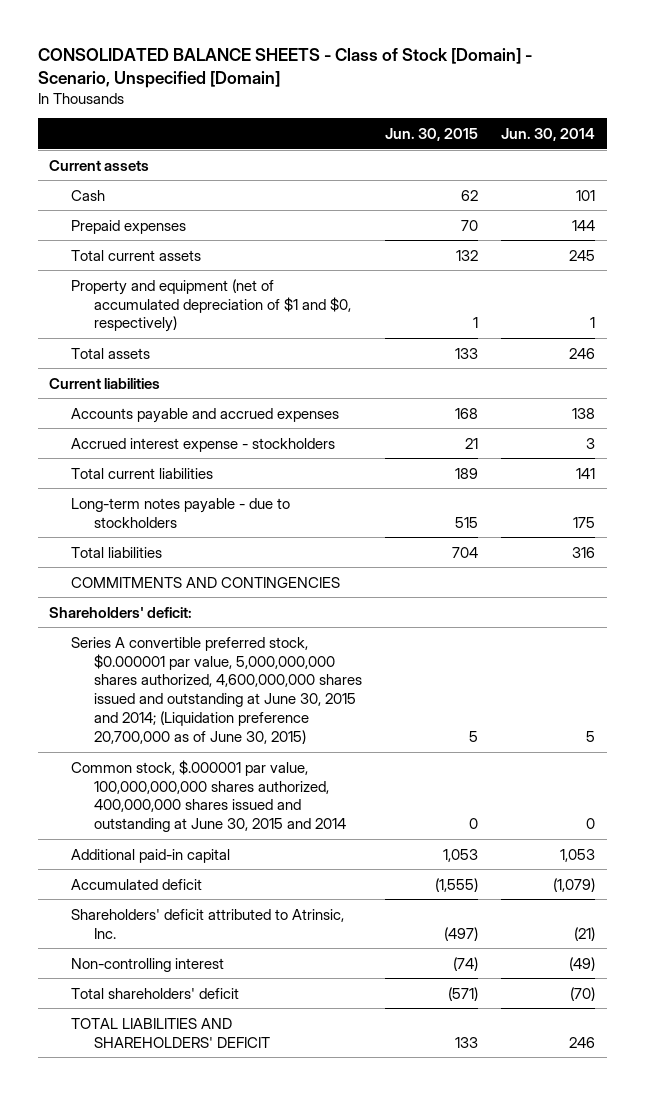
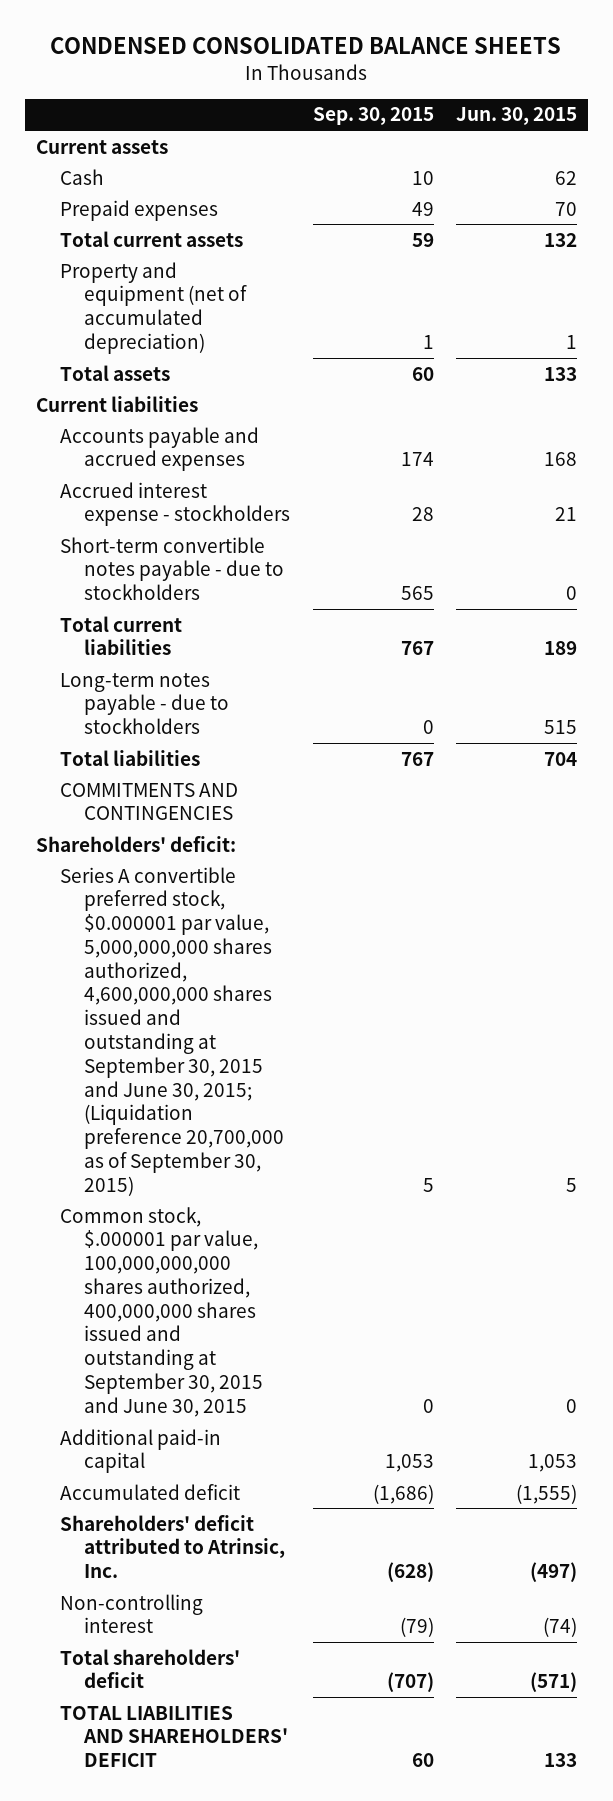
- CONSOLIDATED BALANCE SHEETS - Class of Stock [Domain] - Scenario, Unspecified [Domain]
+ CONDENSED CONSOLIDATED BALANCE SHEETS
- | Jun. 30, 2015 | Jun. 30, 2014
+ | Sep. 30, 2015 | Jun. 30, 2015
- Property and equipment (net of accumulated depreciation of $1 and $0, respectively) | 1 | 1
+ Property and equipment (net of accumulated depreciation) | 1 | 1
+ Short-term convertible notes payable - due to stockholders | 565 | 0
- Series A convertible preferred stock, $0.000001 par value, 5,000,000,000 shares authorized, 4,600,000,000 shares issued and outstanding at June 30, 2015 and 2014; (Liquidation preference 20,700,000 as of June 30, 2015) | 5 | 5
- Common stock, $.000001 par value, 100,000,000,000 shares authorized, 400,000,000 shares issued and outstanding at June 30, 2015 and 2014 | 0 | 0
+ Series A convertible preferred stock, $0.000001 par value, 5,000,000,000 shares authorized, 4,600,000,000 shares issued and outstanding at September 30, 2015 and June 30, 2015; (Liquidation preference 20,700,000 as of September 30, 2015) | 5 | 5
+ Common stock, $.000001 par value, 100,000,000,000 shares authorized, 400,000,000 shares issued and outstanding at September 30, 2015 and June 30, 2015 | 0 | 0

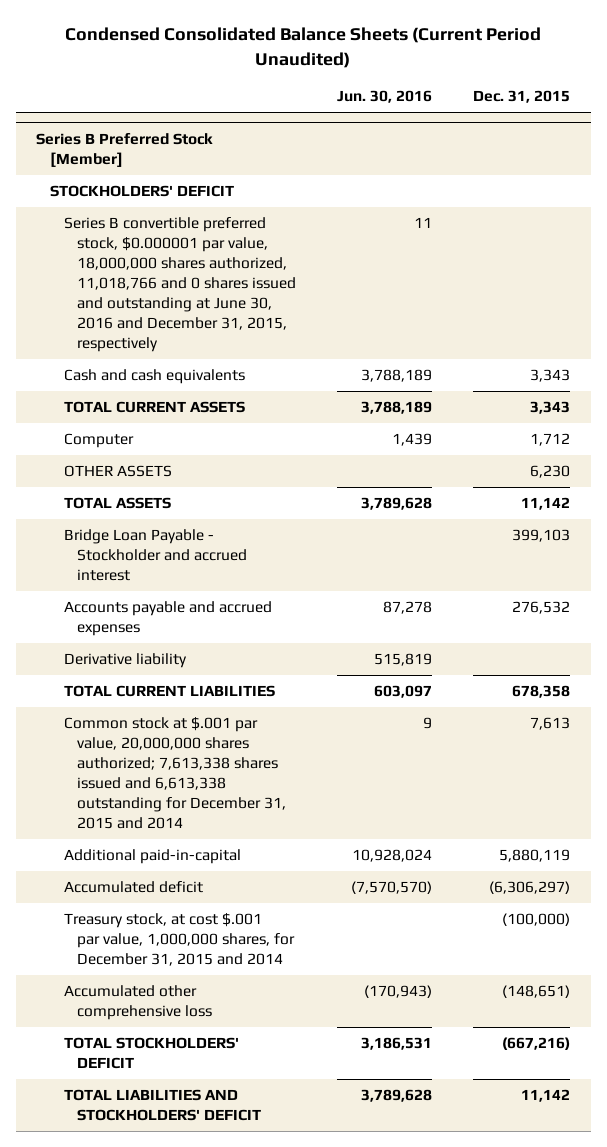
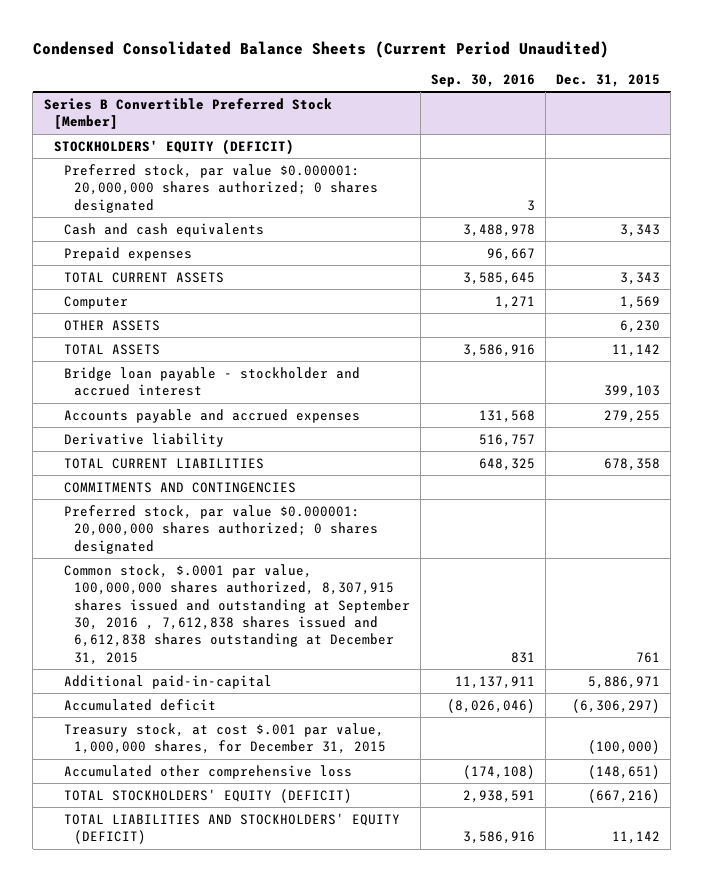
- | Jun. 30, 2016 | Dec. 31, 2015
+ | Sep. 30, 2016 | Dec. 31, 2015
- Series B Preferred Stock [Member]
- STOCKHOLDERS' DEFICIT
- Series B convertible preferred stock, $0.000001 par value, 18,000,000 shares authorized, 11,018,766 and 0 shares issued and outstanding at June 30, 2016 and December 31, 2015, respectively | 11 |
+ Series B Convertible Preferred Stock [Member]
+ STOCKHOLDERS' EQUITY (DEFICIT)
+ Preferred stock, par value $0.000001: 20,000,000 shares authorized; 0 shares designated | 3 |
+ Prepaid expenses | 96,667 |
- Computer | 1,439 | 1,712
+ Computer | 1,271 | 1,569
- Bridge Loan Payable - Stockholder and accrued interest | | 399,103
- Accounts payable and accrued expenses | 87,278 | 276,532
+ Bridge loan payable - stockholder and accrued interest | | 399,103
+ Accounts payable and accrued expenses | 131,568 | 279,255
- Common stock at $.001 par value, 20,000,000 shares authorized; 7,613,338 shares issued and 6,613,338 outstanding for December 31, 2015 and 2014 | 9 | 7,613
- Additional paid-in-capital | 10,928,024 | 5,880,119
+ COMMITMENTS AND CONTINGENCIES
+ Preferred stock, par value $0.000001: 20,000,000 shares authorized; 0 shares designated
+ Common stock, $.0001 par value, 100,000,000 shares authorized, 8,307,915 shares issued and outstanding at September 30, 2016 , 7,612,838 shares issued and 6,612,838 shares outstanding at December 31, 2015 | 831 | 761
+ Additional paid-in-capital | 11,137,911 | 5,886,971
- Treasury stock, at cost $.001 par value, 1,000,000 shares, for December 31, 2015 and 2014 | | (100,000)
+ Treasury stock, at cost $.001 par value, 1,000,000 shares, for December 31, 2015 | | (100,000)
- TOTAL STOCKHOLDERS' DEFICIT | 3,186,531 | (667,216)
- TOTAL LIABILITIES AND STOCKHOLDERS' DEFICIT | 3,789,628 | 11,142
+ TOTAL STOCKHOLDERS' EQUITY (DEFICIT) | 2,938,591 | (667,216)
+ TOTAL LIABILITIES AND STOCKHOLDERS' EQUITY (DEFICIT) | 3,586,916 | 11,142

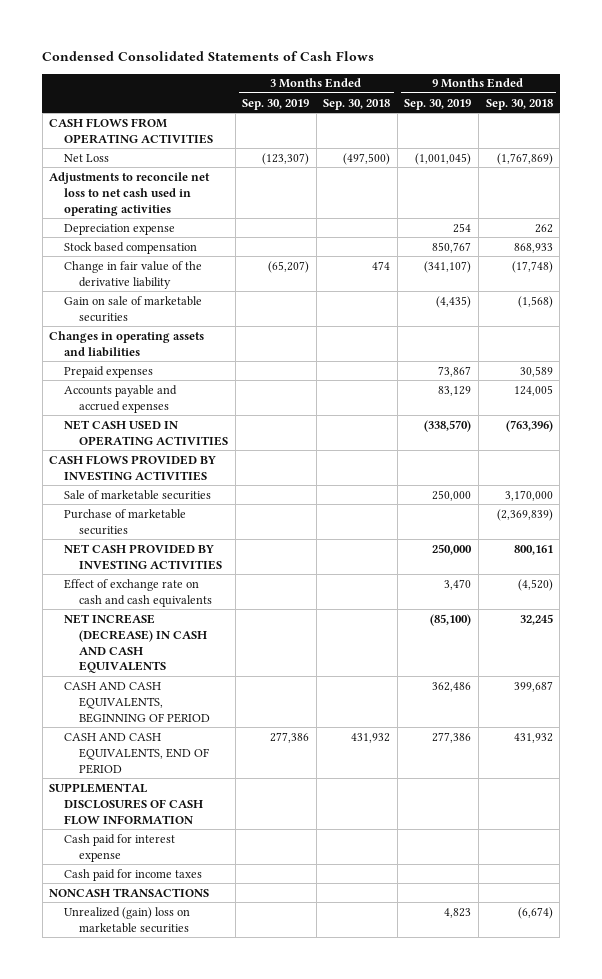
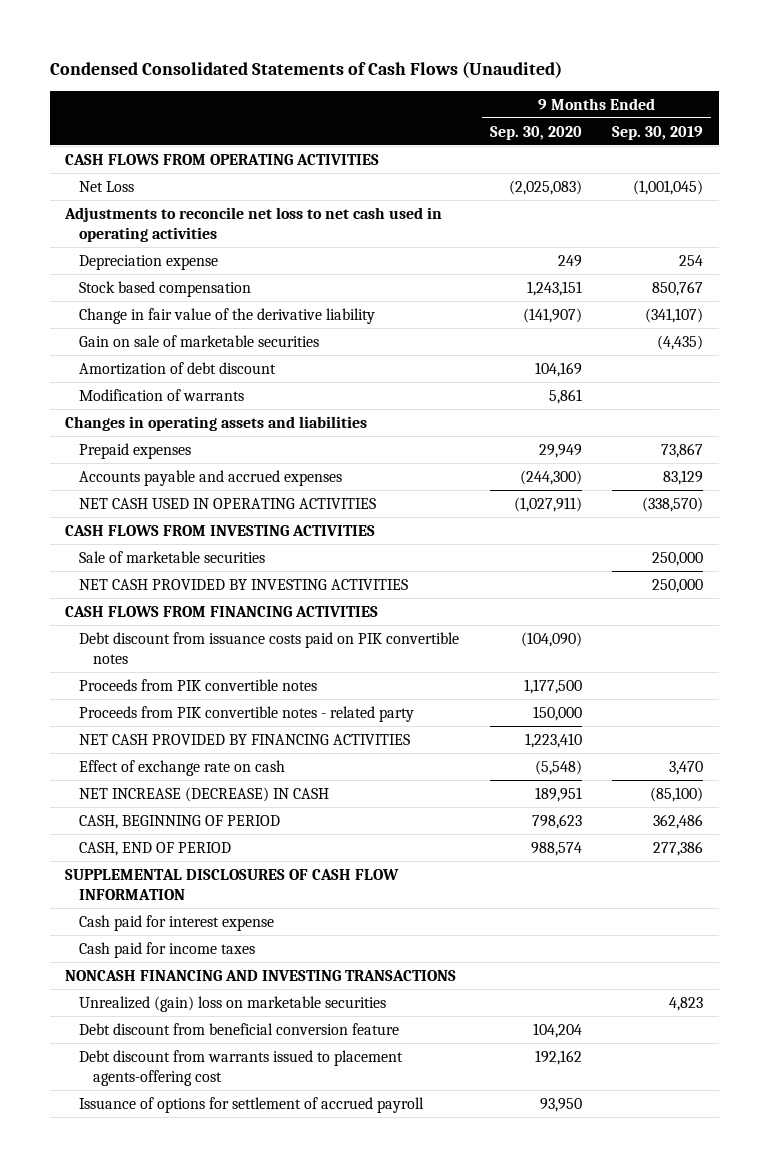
- Condensed Consolidated Statements of Cash Flows
+ Condensed Consolidated Statements of Cash Flows (Unaudited)
- | 3 Months Ended Sep. 30, 2019 | 3 Months Ended Sep. 30, 2018 | 9 Months Ended Sep. 30, 2019 | 9 Months Ended Sep. 30, 2018
+ | 9 Months Ended Sep. 30, 2020 | 9 Months Ended Sep. 30, 2019
+ Amortization of debt discount | 104,169 |
+ Modification of warrants | 5,861 |
- CASH FLOWS PROVIDED BY INVESTING ACTIVITIES
+ CASH FLOWS FROM INVESTING ACTIVITIES
- Purchase of marketable securities | | | | (2,369,839)
- Effect of exchange rate on cash and cash equivalents | | | 3,470 | (4,520)
- NET INCREASE (DECREASE) IN CASH AND CASH EQUIVALENTS | | | (85,100) | 32,245
- CASH AND CASH EQUIVALENTS, BEGINNING OF PERIOD | | | 362,486 | 399,687
- CASH AND CASH EQUIVALENTS, END OF PERIOD | 277,386 | 431,932 | 277,386 | 431,932
+ CASH FLOWS FROM FINANCING ACTIVITIES
+ Debt discount from issuance costs paid on PIK convertible notes | (104,090) |
+ Proceeds from PIK convertible notes | 1,177,500 |
+ Proceeds from PIK convertible notes - related party | 150,000 |
+ NET CASH PROVIDED BY FINANCING ACTIVITIES | 1,223,410 |
+ Effect of exchange rate on cash | (5,548) | 3,470
+ NET INCREASE (DECREASE) IN CASH | 189,951 | (85,100)
+ CASH, BEGINNING OF PERIOD | 798,623 | 362,486
+ CASH, END OF PERIOD | 988,574 | 277,386
- NONCASH TRANSACTIONS
+ NONCASH FINANCING AND INVESTING TRANSACTIONS
+ Debt discount from beneficial conversion feature | 104,204 |
+ Debt discount from warrants issued to placement agents-offering cost | 192,162 |
+ Issuance of options for settlement of accrued payroll | 93,950 |

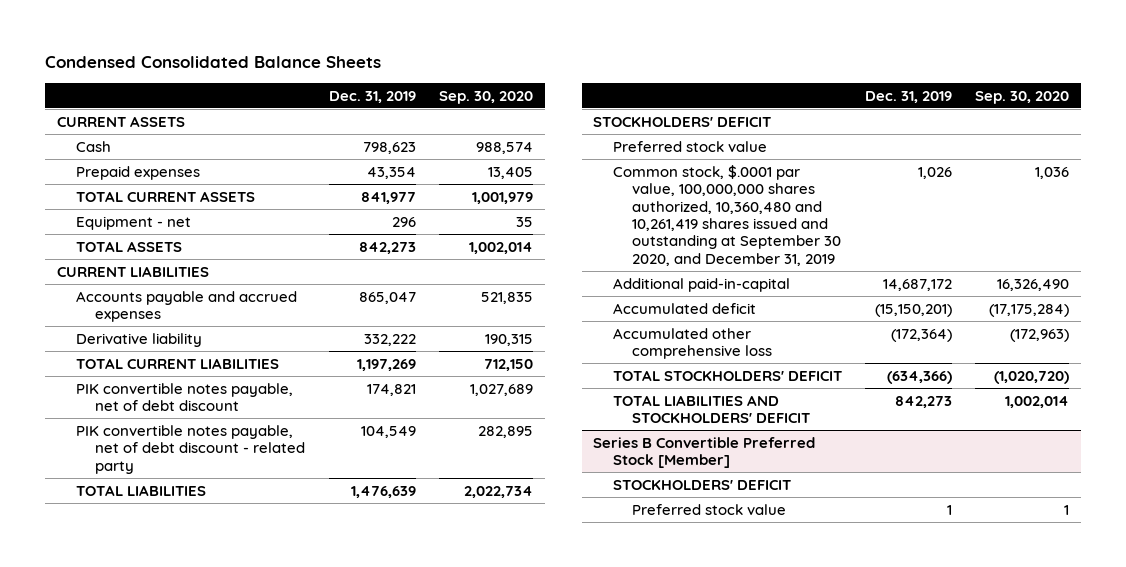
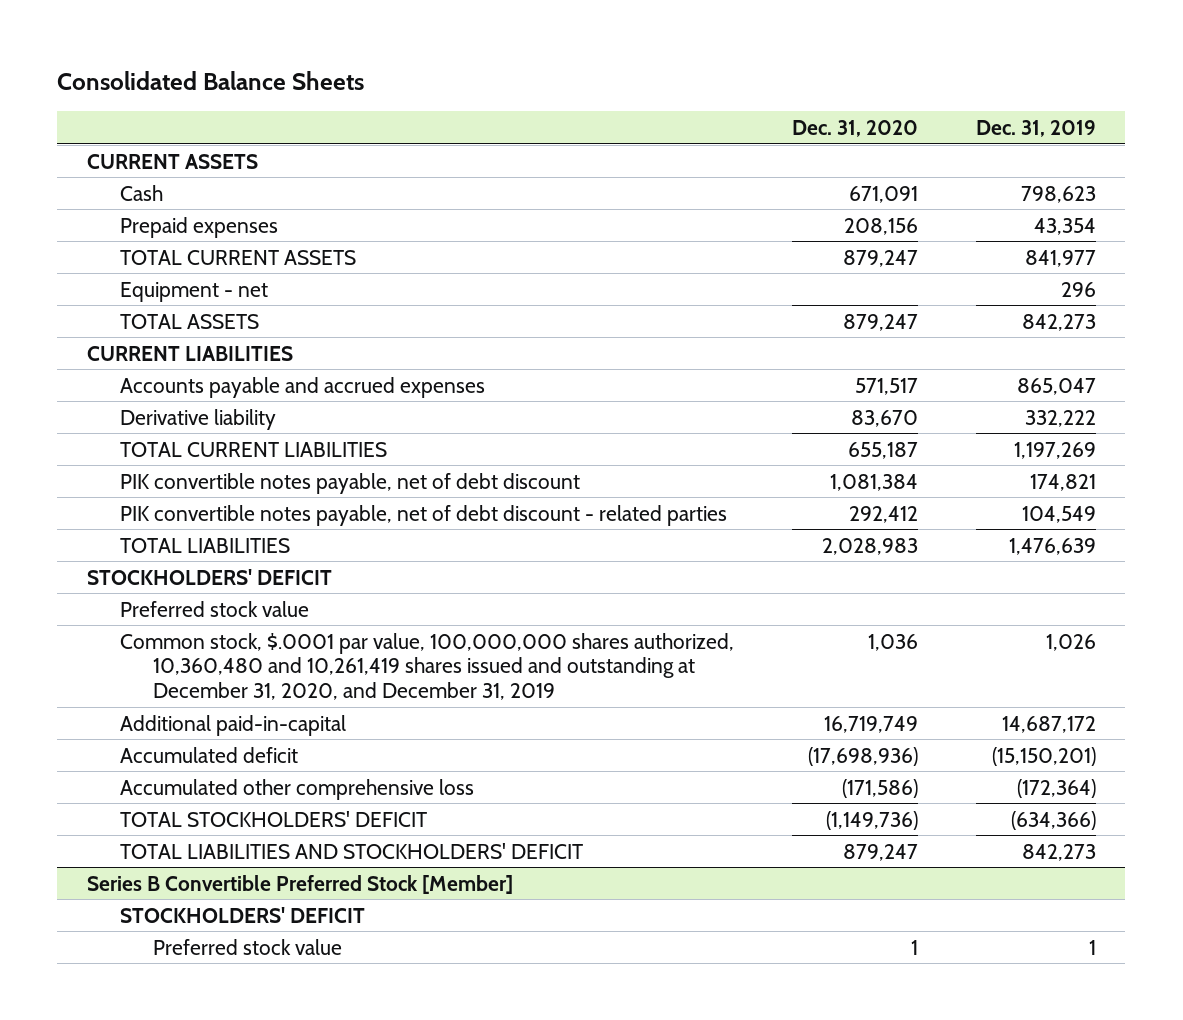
- Condensed Consolidated Balance Sheets
+ Consolidated Balance Sheets
- | Dec. 31, 2019 | Sep. 30, 2020
+ | Dec. 31, 2020 | Dec. 31, 2019
- PIK convertible notes payable, net of debt discount - related party | 104,549 | 282,895
+ PIK convertible notes payable, net of debt discount - related parties | 292,412 | 104,549
- Common stock, $.0001 par value, 100,000,000 shares authorized, 10,360,480 and 10,261,419 shares issued and outstanding at September 30 2020, and December 31, 2019 | 1,026 | 1,036
+ Common stock, $.0001 par value, 100,000,000 shares authorized, 10,360,480 and 10,261,419 shares issued and outstanding at December 31, 2020, and December 31, 2019 | 1,036 | 1,026

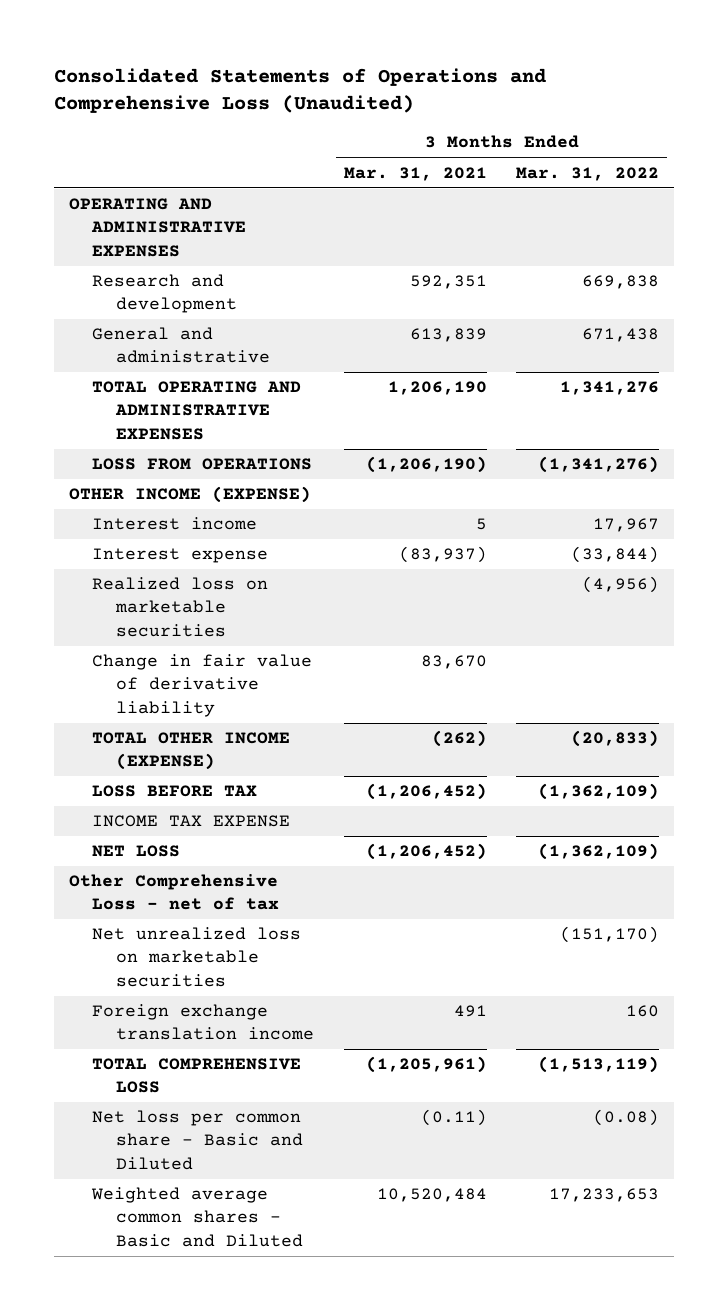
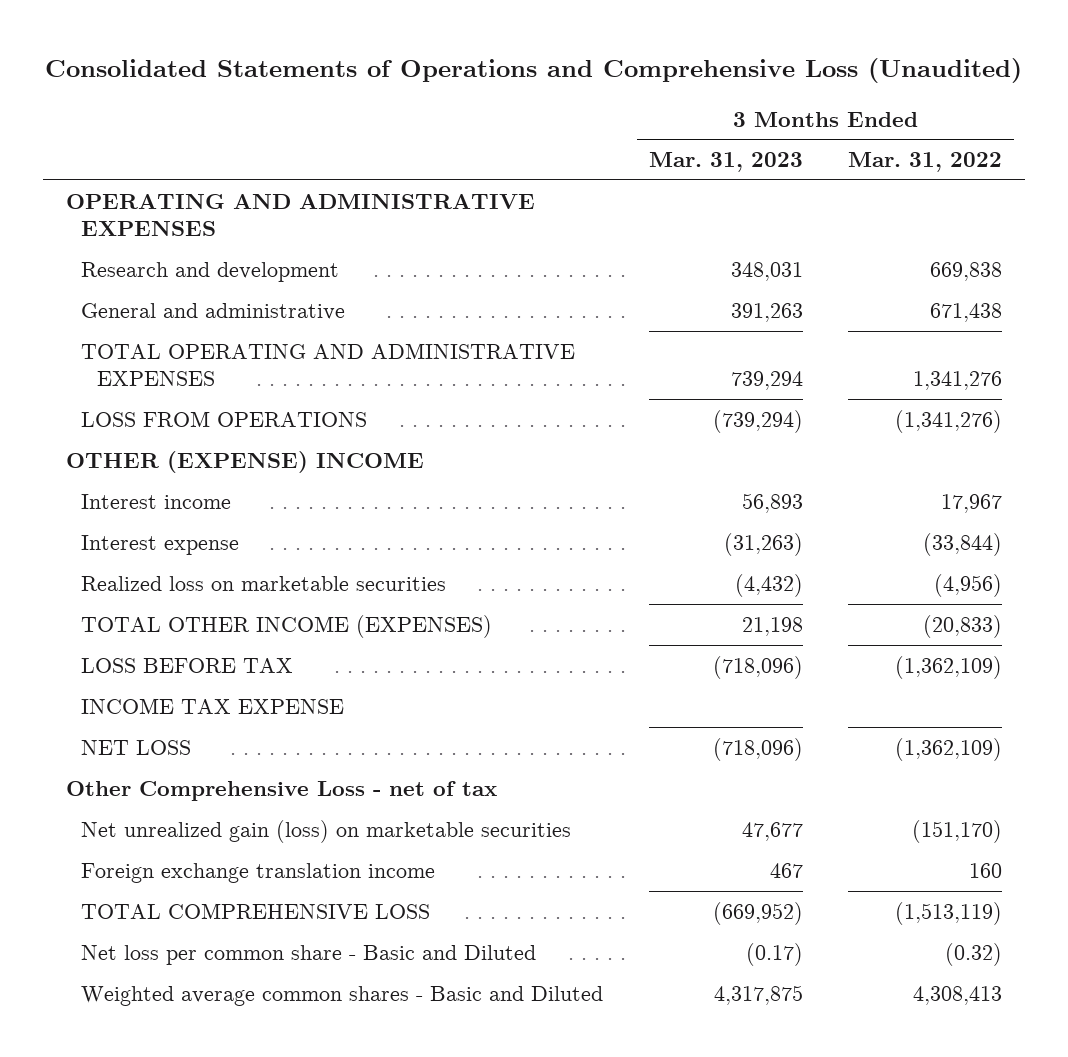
- | 3 Months Ended Mar. 31, 2021 | 3 Months Ended Mar. 31, 2022
+ | 3 Months Ended Mar. 31, 2023 | 3 Months Ended Mar. 31, 2022
- OTHER INCOME (EXPENSE)
+ OTHER (EXPENSE) INCOME
- Change in fair value of derivative liability | 83,670 |
- TOTAL OTHER INCOME (EXPENSE) | (262) | (20,833)
+ TOTAL OTHER INCOME (EXPENSES) | 21,198 | (20,833)
- Net unrealized loss on marketable securities | | (151,170)
+ Net unrealized gain (loss) on marketable securities | 47,677 | (151,170)
- Net loss per common share - Basic and Diluted | (0.11) | (0.08)
- Weighted average common shares - Basic and Diluted | 10,520,484 | 17,233,653
+ Net loss per common share - Basic and Diluted | (0.17) | (0.32)
+ Weighted average common shares - Basic and Diluted | 4,317,875 | 4,308,413

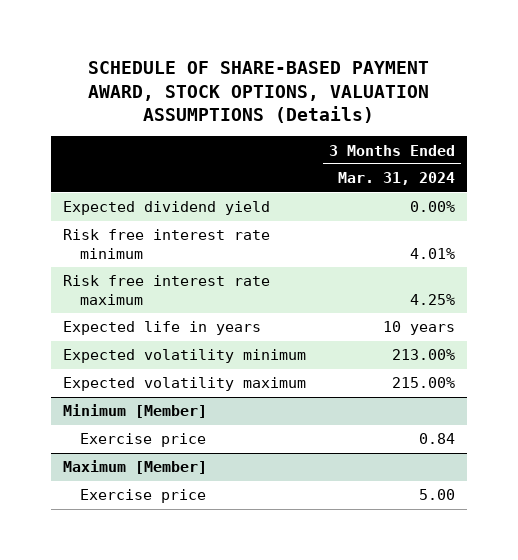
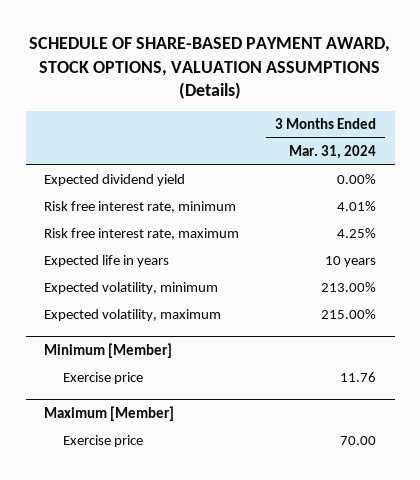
- Risk free interest rate minimum | 4.01%
- Risk free interest rate maximum | 4.25%
+ Risk free interest rate, minimum | 4.01%
+ Risk free interest rate, maximum | 4.25%
- Expected volatility minimum | 213.00%
- Expected volatility maximum | 215.00%
+ Expected volatility, minimum | 213.00%
+ Expected volatility, maximum | 215.00%
@ Minimum [Member]
- Exercise price | 0.84
+ Exercise price | 11.76
@ Maximum [Member]
- Exercise price | 5.00
+ Exercise price | 70.00

